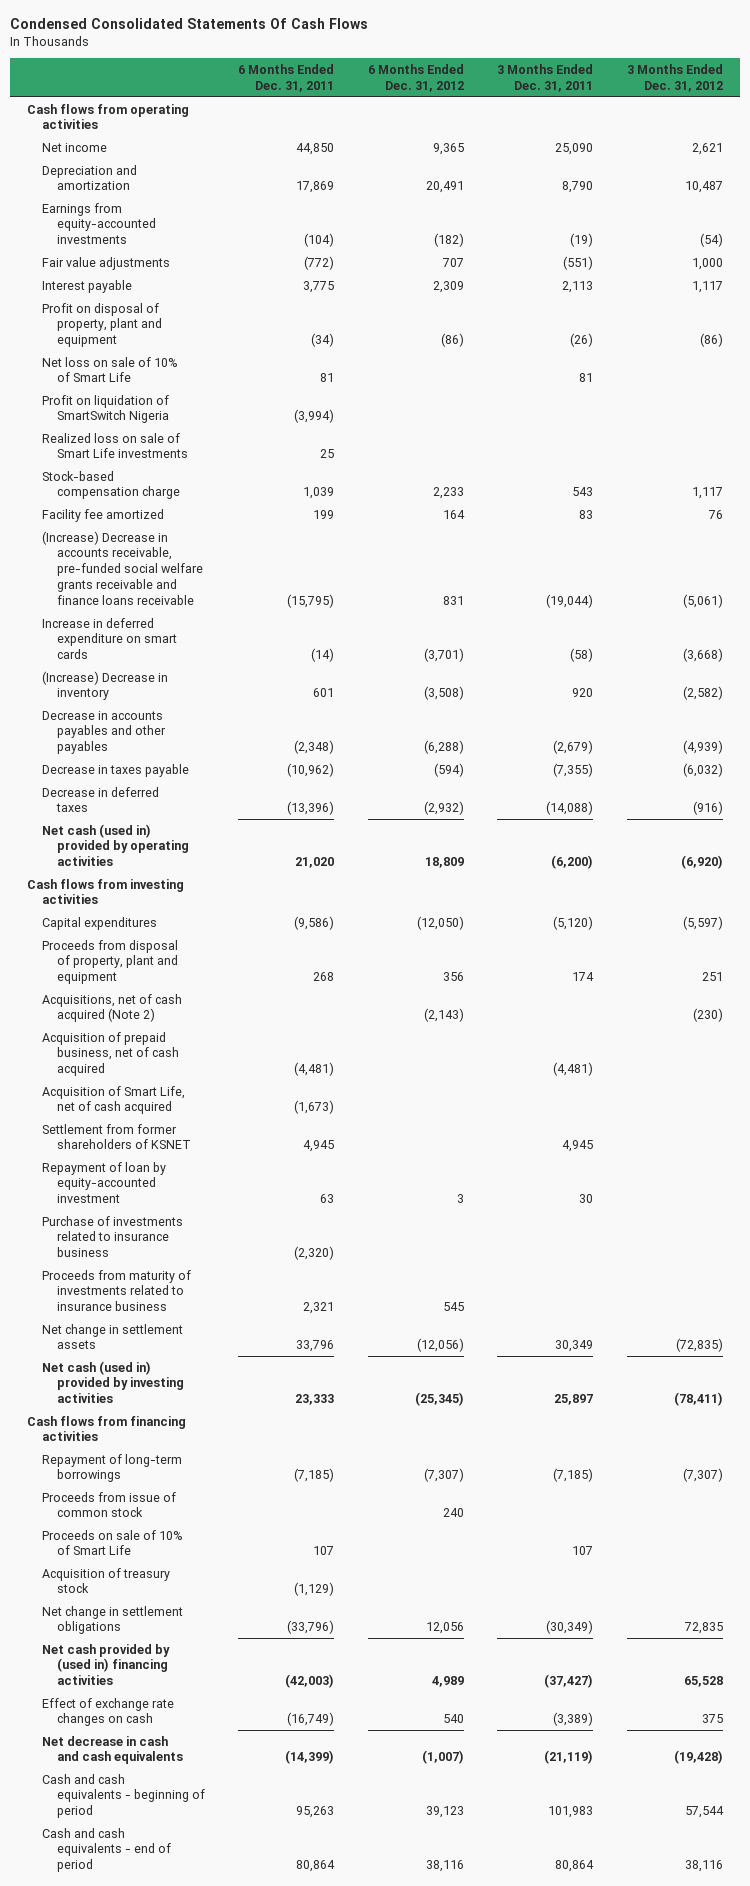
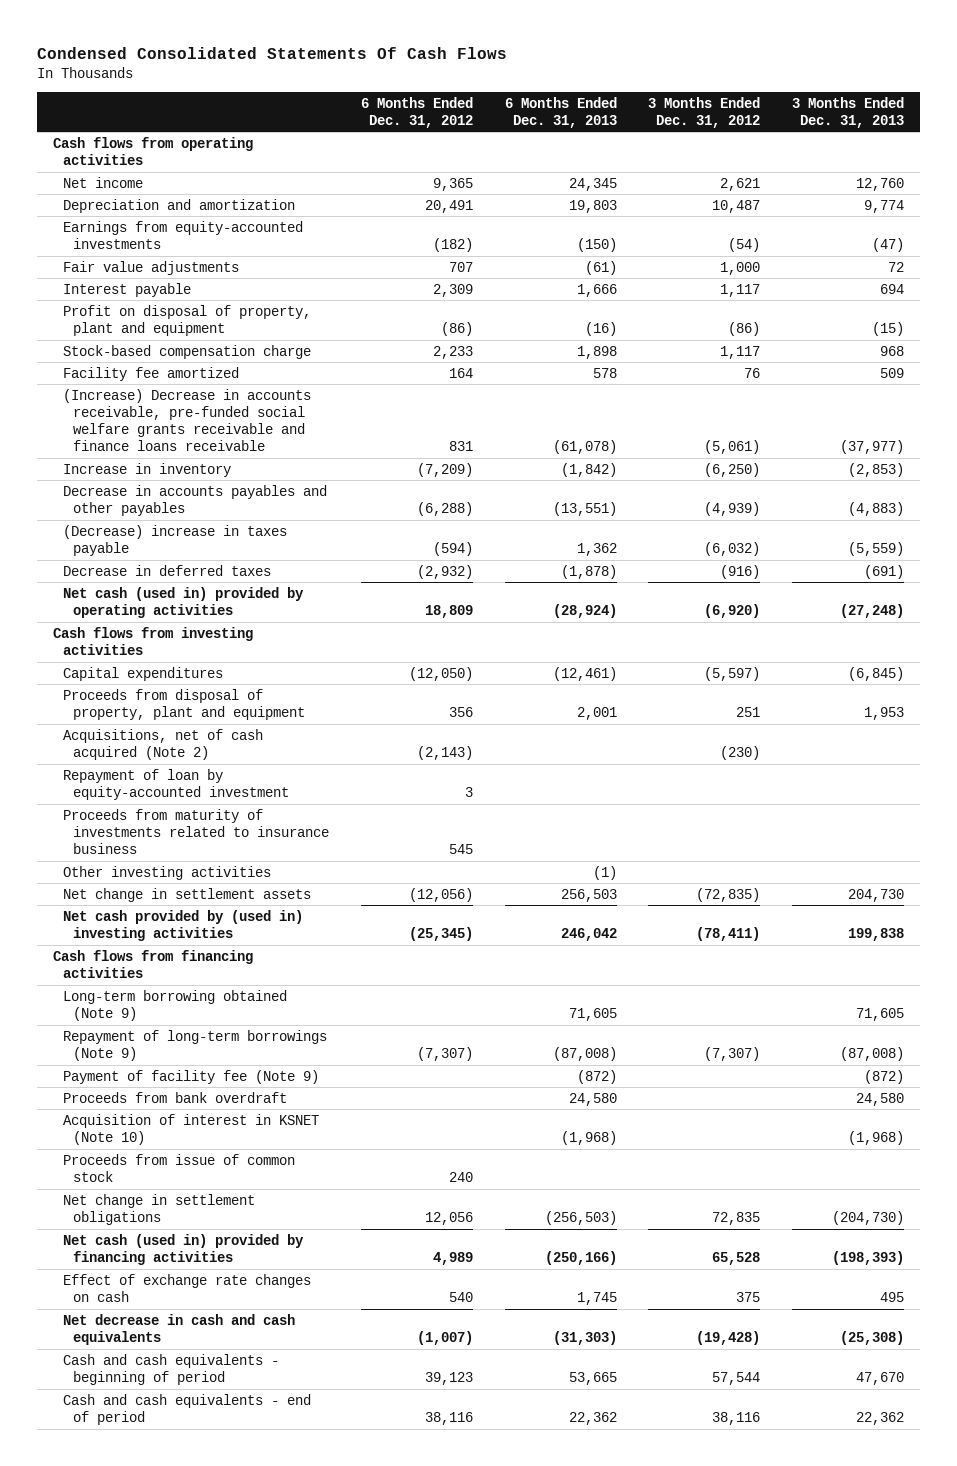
- | 6 Months Ended Dec. 31, 2011 | 6 Months Ended Dec. 31, 2012 | 3 Months Ended Dec. 31, 2011 | 3 Months Ended Dec. 31, 2012
+ | 6 Months Ended Dec. 31, 2012 | 6 Months Ended Dec. 31, 2013 | 3 Months Ended Dec. 31, 2012 | 3 Months Ended Dec. 31, 2013
- Net loss on sale of 10% of Smart Life | 81 | | 81 |
- Profit on liquidation of SmartSwitch Nigeria | (3,994) | | |
- Realized loss on sale of Smart Life investments | 25 | | |
- Increase in deferred expenditure on smart cards | (14) | (3,701) | (58) | (3,668)
- (Increase) Decrease in inventory | 601 | (3,508) | 920 | (2,582)
+ Increase in inventory | (7,209) | (1,842) | (6,250) | (2,853)
- Decrease in taxes payable | (10,962) | (594) | (7,355) | (6,032)
+ (Decrease) increase in taxes payable | (594) | 1,362 | (6,032) | (5,559)
- Acquisition of prepaid business, net of cash acquired | (4,481) | | (4,481) |
- Acquisition of Smart Life, net of cash acquired | (1,673) | | |
- Settlement from former shareholders of KSNET | 4,945 | | 4,945 |
- Purchase of investments related to insurance business | (2,320) | | |
+ Other investing activities | | (1) | |
- Net cash (used in) provided by investing activities | 23,333 | (25,345) | 25,897 | (78,411)
+ Net cash provided by (used in) investing activities | (25,345) | 246,042 | (78,411) | 199,838
- Repayment of long-term borrowings | (7,185) | (7,307) | (7,185) | (7,307)
+ Long-term borrowing obtained (Note 9) | | 71,605 | | 71,605
+ Repayment of long-term borrowings (Note 9) | (7,307) | (87,008) | (7,307) | (87,008)
+ Payment of facility fee (Note 9) | | (872) | | (872)
+ Proceeds from bank overdraft | | 24,580 | | 24,580
+ Acquisition of interest in KSNET (Note 10) | | (1,968) | | (1,968)
- Proceeds on sale of 10% of Smart Life | 107 | | 107 |
- Acquisition of treasury stock | (1,129) | | |
- Net cash provided by (used in) financing activities | (42,003) | 4,989 | (37,427) | 65,528
+ Net cash (used in) provided by financing activities | 4,989 | (250,166) | 65,528 | (198,393)

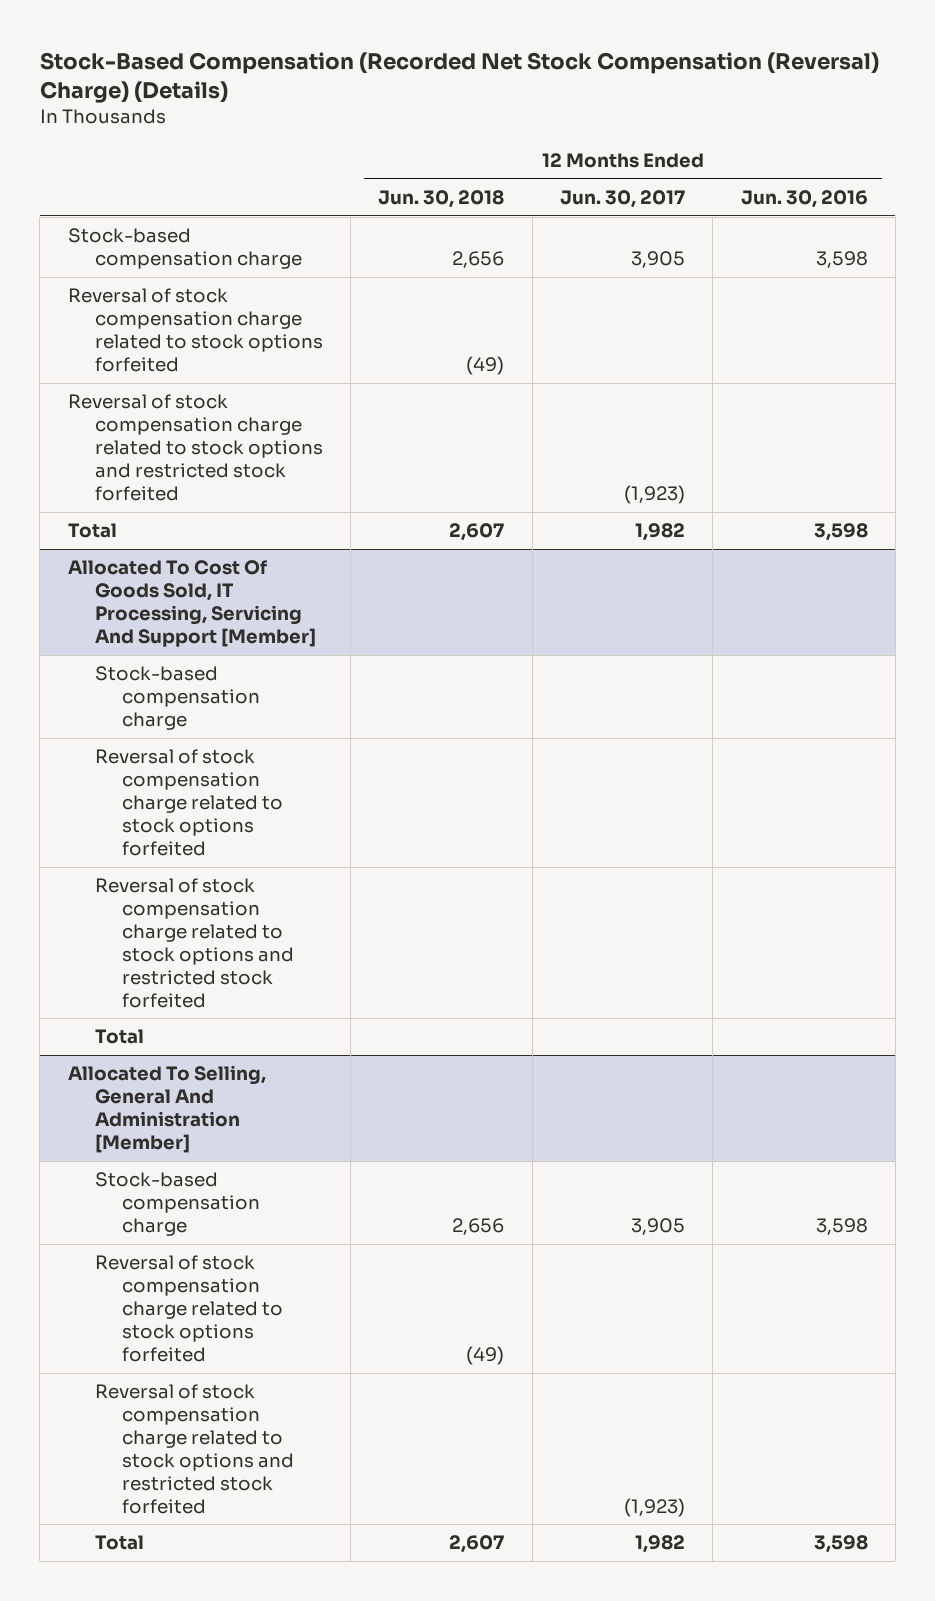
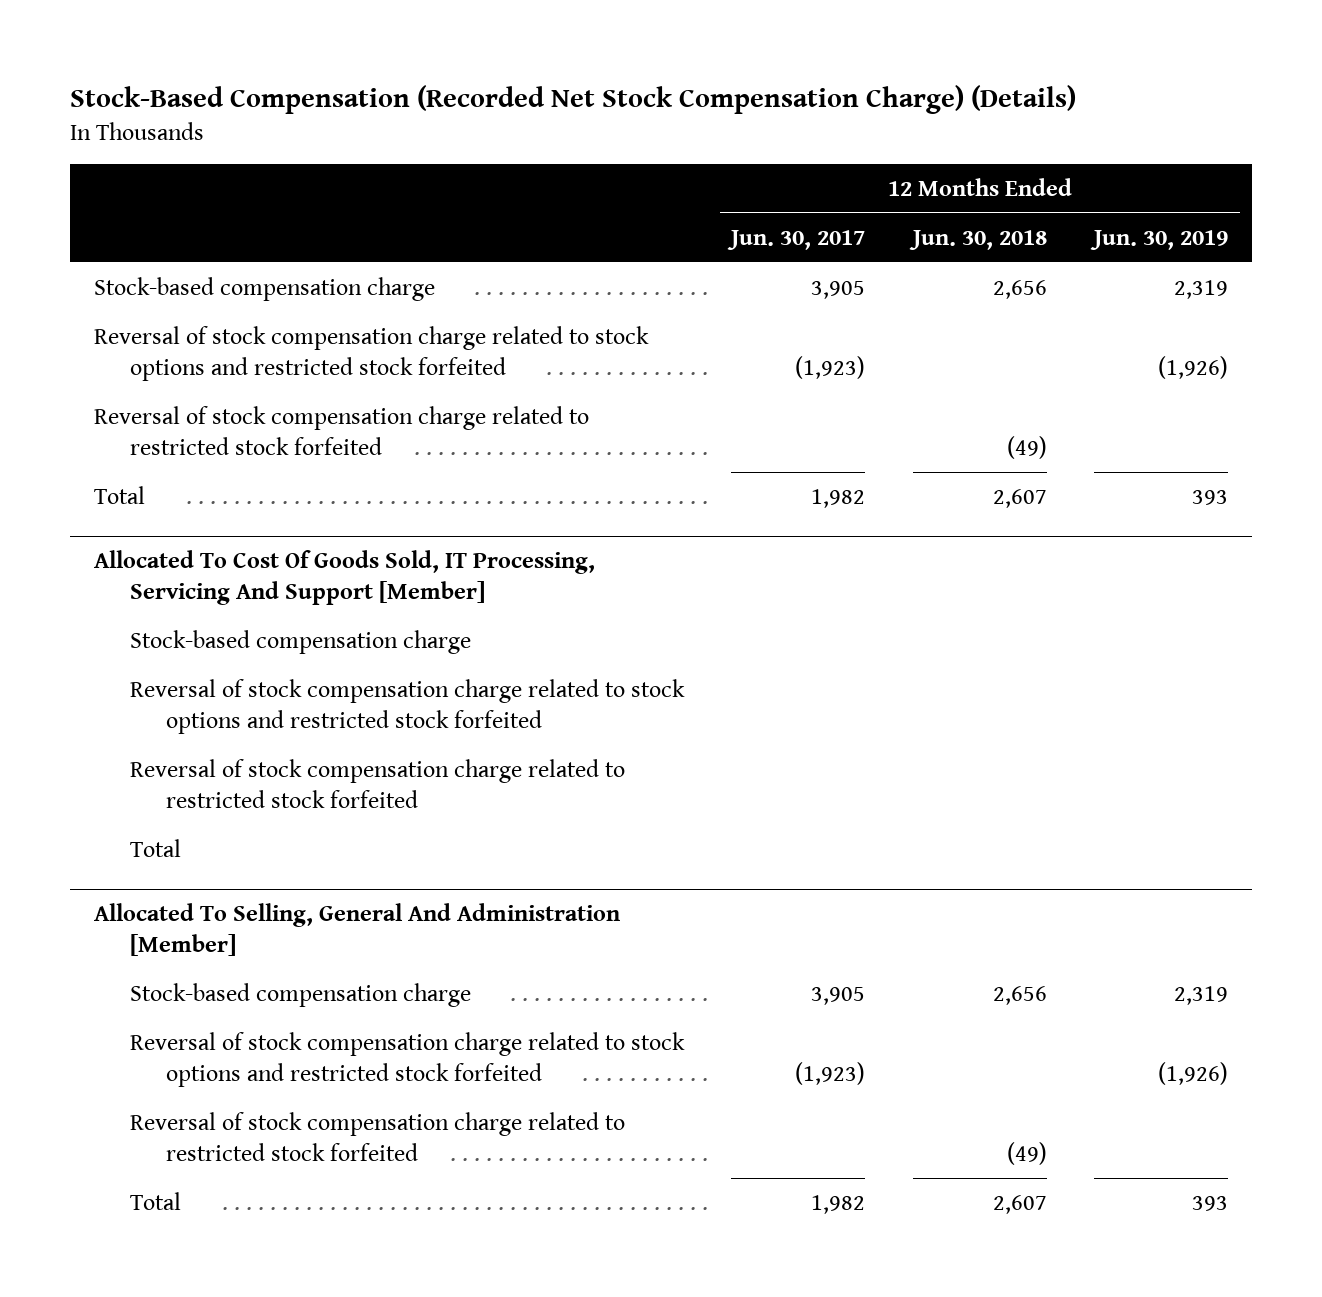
- Stock-Based Compensation (Recorded Net Stock Compensation (Reversal) Charge) (Details)
+ Stock-Based Compensation (Recorded Net Stock Compensation Charge) (Details)
- | 12 Months Ended Jun. 30, 2018 | 12 Months Ended Jun. 30, 2017 | 12 Months Ended Jun. 30, 2016
+ | 12 Months Ended Jun. 30, 2017 | 12 Months Ended Jun. 30, 2018 | 12 Months Ended Jun. 30, 2019
- Reversal of stock compensation charge related to stock options forfeited | (49) | |
+ Reversal of stock compensation charge related to restricted stock forfeited | | (49) |
@ Allocated To Cost Of Goods Sold, IT Processing, Servicing And Support [Member]
- Reversal of stock compensation charge related to stock options forfeited
+ Reversal of stock compensation charge related to restricted stock forfeited
@ Allocated To Selling, General And Administration [Member]
- Reversal of stock compensation charge related to stock options forfeited | (49) | |
+ Reversal of stock compensation charge related to restricted stock forfeited | | (49) |

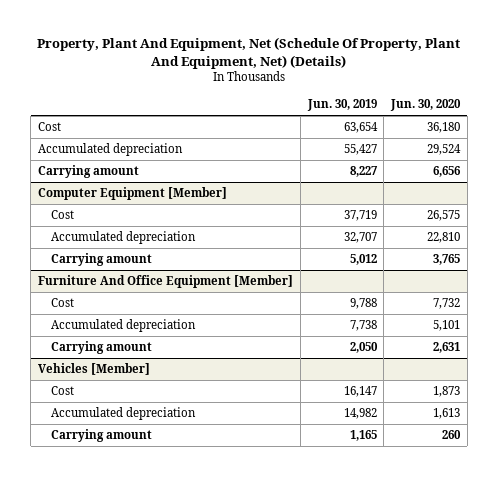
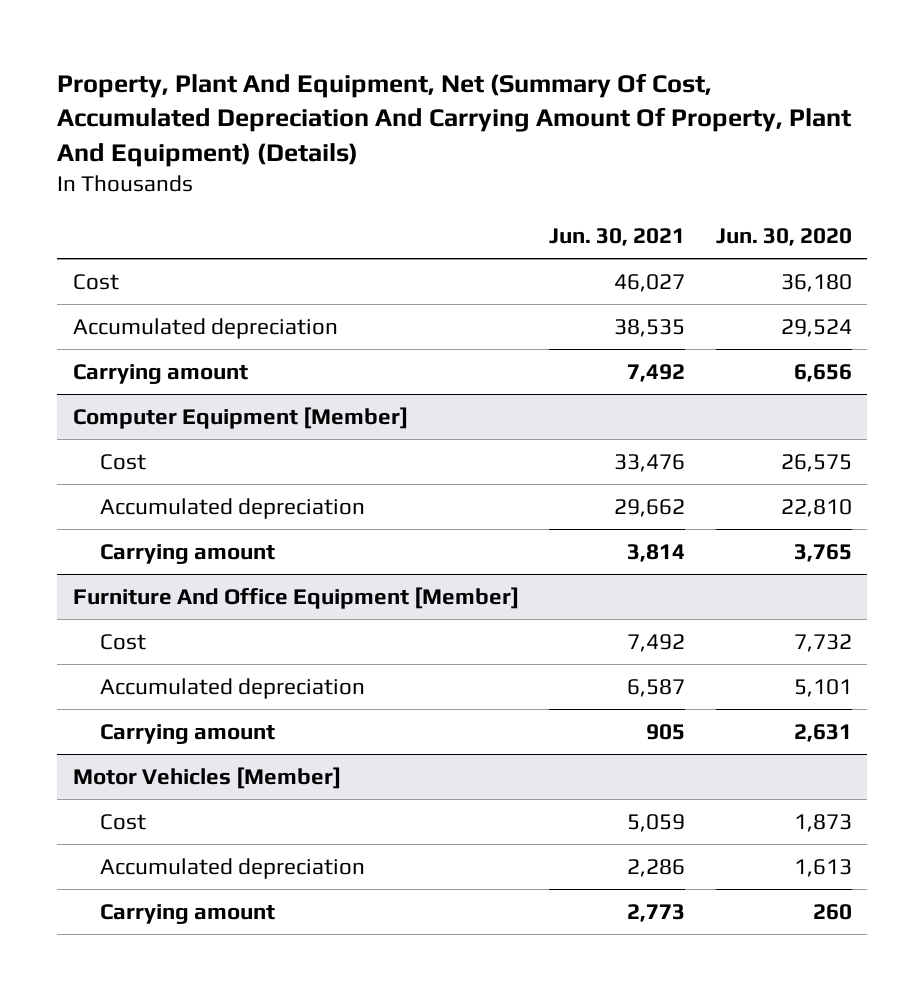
- Property, Plant And Equipment, Net (Schedule Of Property, Plant And Equipment, Net) (Details)
+ Property, Plant And Equipment, Net (Summary Of Cost, Accumulated Depreciation And Carrying Amount Of Property, Plant And Equipment) (Details)
- | Jun. 30, 2019 | Jun. 30, 2020
+ | Jun. 30, 2021 | Jun. 30, 2020
- Vehicles [Member]
+ Motor Vehicles [Member]

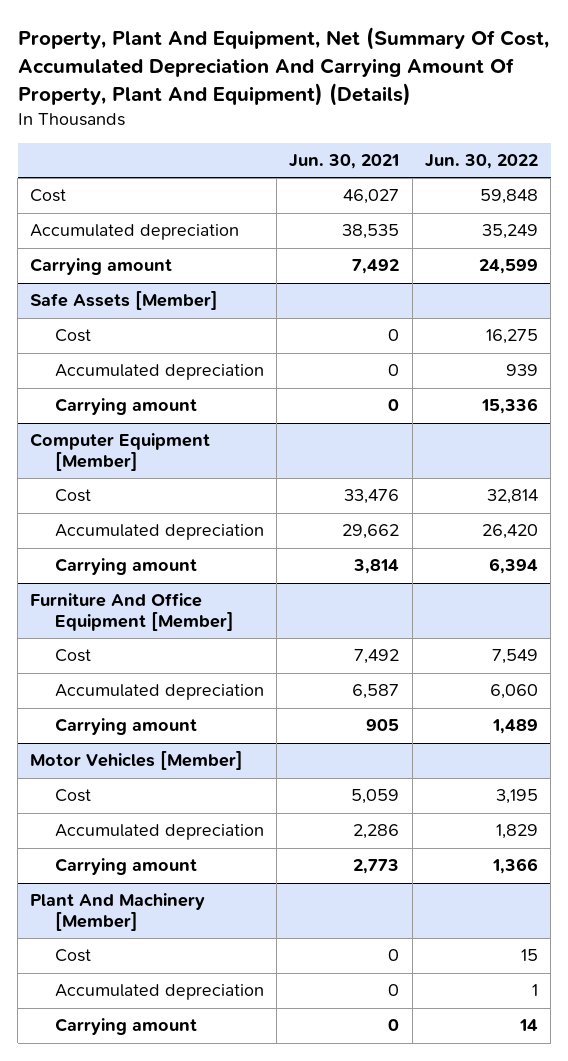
- | Jun. 30, 2021 | Jun. 30, 2020
+ | Jun. 30, 2021 | Jun. 30, 2022
+ Safe Assets [Member]
+ Cost | 0 | 16,275
+ Accumulated depreciation | 0 | 939
+ Carrying amount | 0 | 15,336
+ Plant And Machinery [Member]
+ Cost | 0 | 15
+ Accumulated depreciation | 0 | 1
+ Carrying amount | 0 | 14

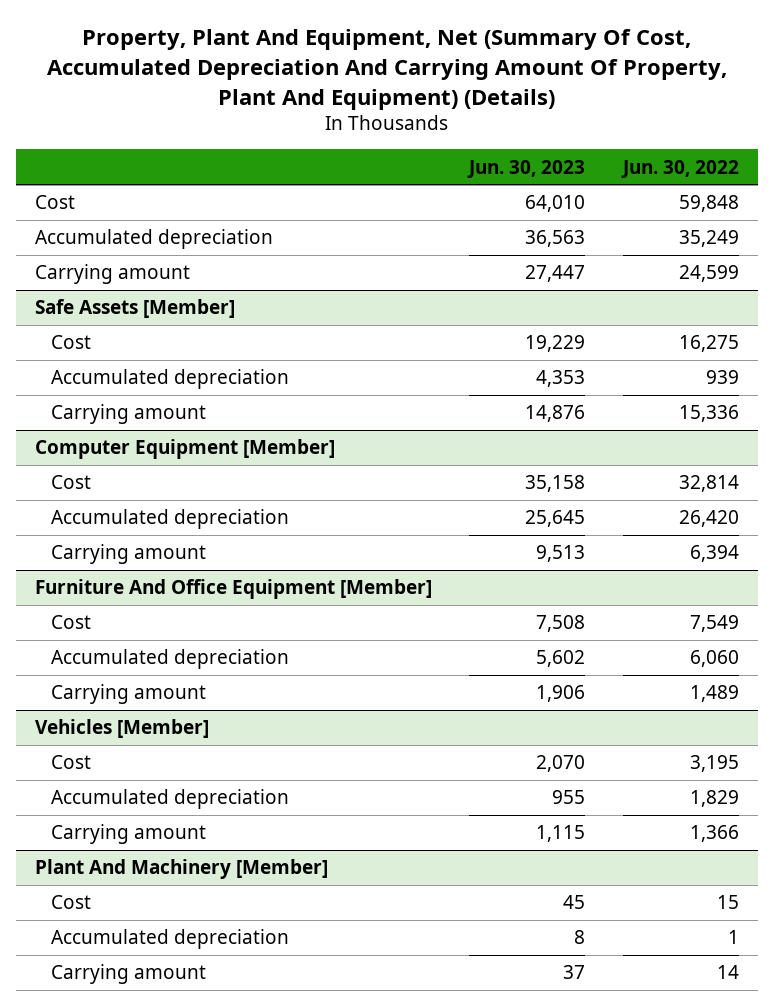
- | Jun. 30, 2021 | Jun. 30, 2022
+ | Jun. 30, 2023 | Jun. 30, 2022
- Motor Vehicles [Member]
+ Vehicles [Member]

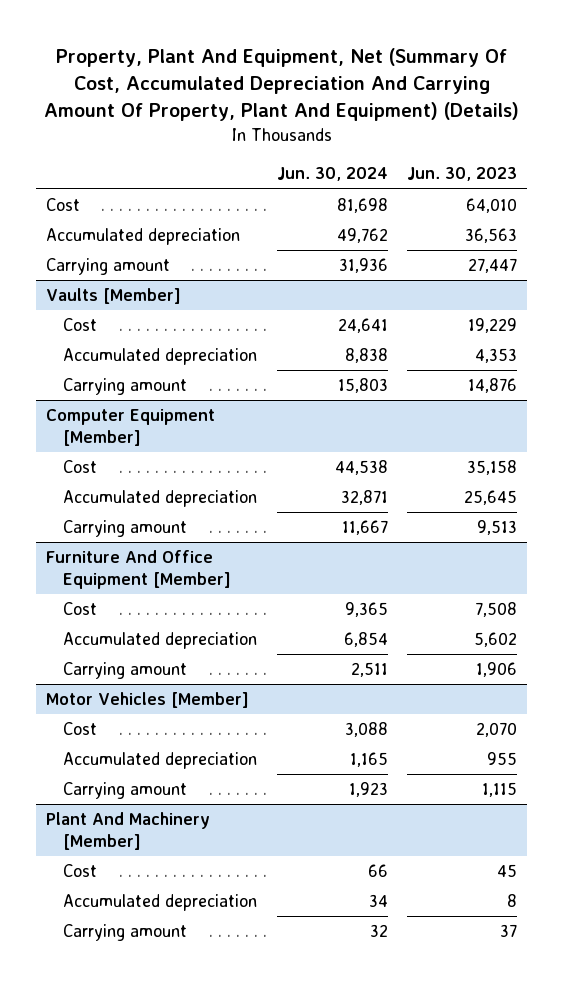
- | Jun. 30, 2023 | Jun. 30, 2022
+ | Jun. 30, 2024 | Jun. 30, 2023
- Safe Assets [Member]
+ Vaults [Member]
- Vehicles [Member]
+ Motor Vehicles [Member]

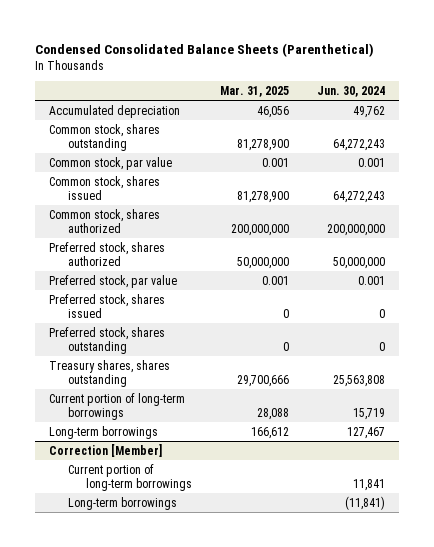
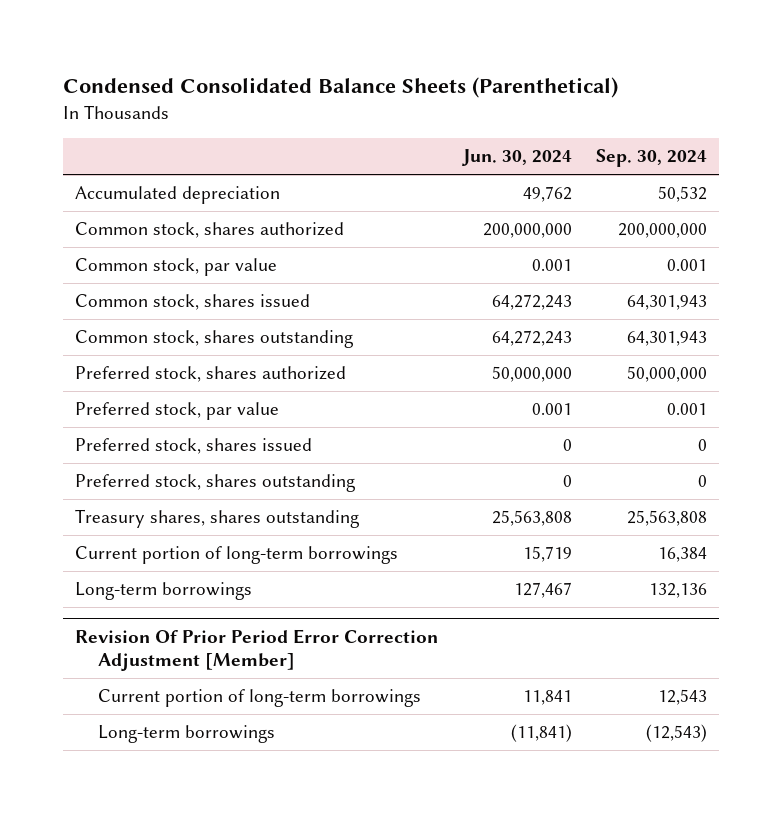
- | Mar. 31, 2025 | Jun. 30, 2024
+ | Jun. 30, 2024 | Sep. 30, 2024
moved up: Common stock, shares authorized | 200,000,000 | 200,000,000
moved down: Common stock, shares outstanding | 64,272,243 | 64,301,943
- Correction [Member]
+ Revision Of Prior Period Error Correction Adjustment [Member]

